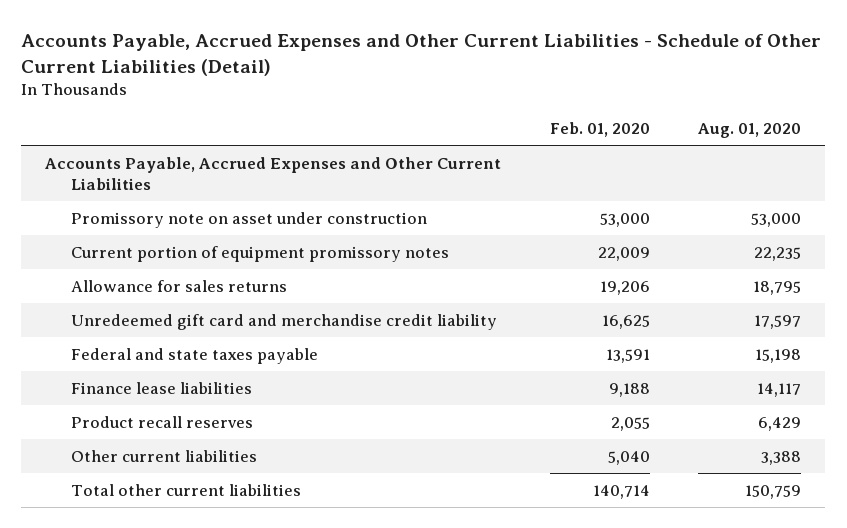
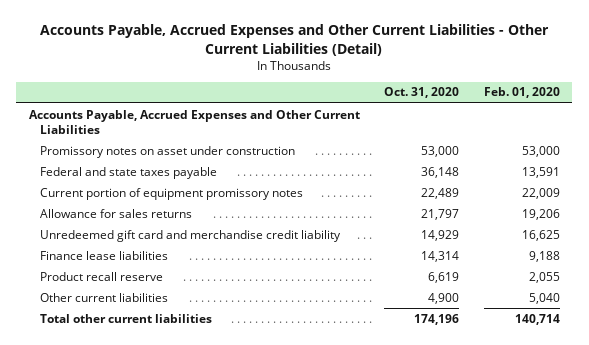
- Accounts Payable, Accrued Expenses and Other Current Liabilities - Schedule of Other Current Liabilities (Detail)
+ Accounts Payable, Accrued Expenses and Other Current Liabilities - Other Current Liabilities (Detail)
- | Feb. 01, 2020 | Aug. 01, 2020
+ | Oct. 31, 2020 | Feb. 01, 2020
- Promissory note on asset under construction | 53,000 | 53,000
+ Promissory notes on asset under construction | 53,000 | 53,000
moved up: Federal and state taxes payable | 36,148 | 13,591
- Product recall reserves | 2,055 | 6,429
+ Product recall reserve | 6,619 | 2,055

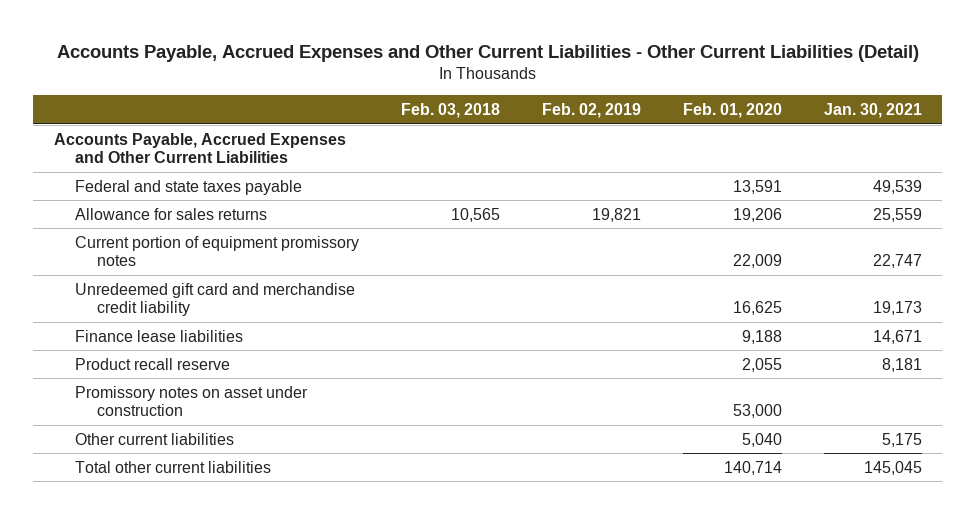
- | Oct. 31, 2020 | Feb. 01, 2020
+ | Feb. 03, 2018 | Feb. 02, 2019 | Feb. 01, 2020 | Jan. 30, 2021
moved down: Current portion of equipment promissory notes | | | 22,009 | 22,747
moved down: Promissory notes on asset under construction | | | 53,000 |

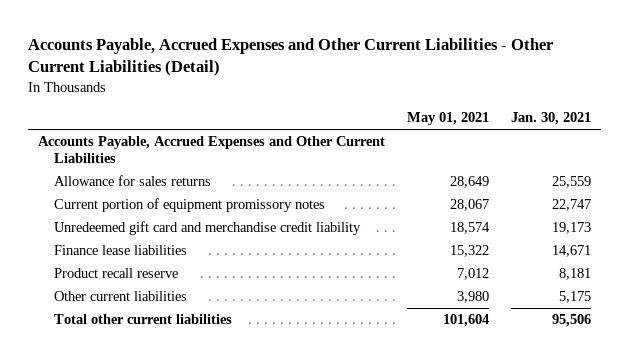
- | Feb. 03, 2018 | Feb. 02, 2019 | Feb. 01, 2020 | Jan. 30, 2021
+ | May 01, 2021 | Jan. 30, 2021
- Federal and state taxes payable | | | 13,591 | 49,539
- Promissory notes on asset under construction | | | 53,000 |
- Total other current liabilities | | | 140,714 | 145,045
+ Total other current liabilities | 101,604 | 95,506

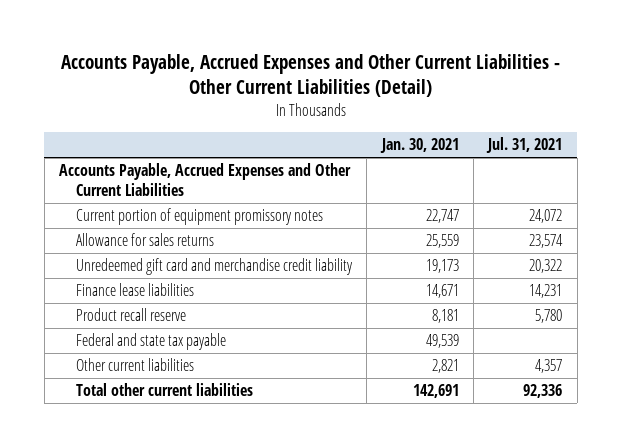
- | May 01, 2021 | Jan. 30, 2021
+ | Jan. 30, 2021 | Jul. 31, 2021
moved down: Allowance for sales returns | 25,559 | 23,574
- Other current liabilities | 3,980 | 5,175
- Total other current liabilities | 101,604 | 95,506
+ Federal and state tax payable | 49,539 |
+ Other current liabilities | 2,821 | 4,357
+ Total other current liabilities | 142,691 | 92,336

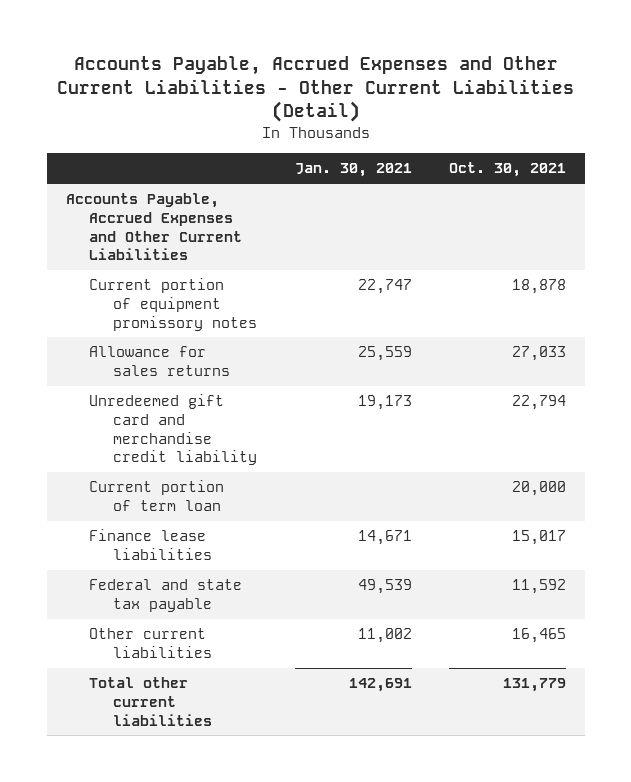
- | Jan. 30, 2021 | Jul. 31, 2021
+ | Jan. 30, 2021 | Oct. 30, 2021
+ Current portion of term loan | | 20,000
- Product recall reserve | 8,181 | 5,780
- Other current liabilities | 2,821 | 4,357
+ Other current liabilities | 11,002 | 16,465

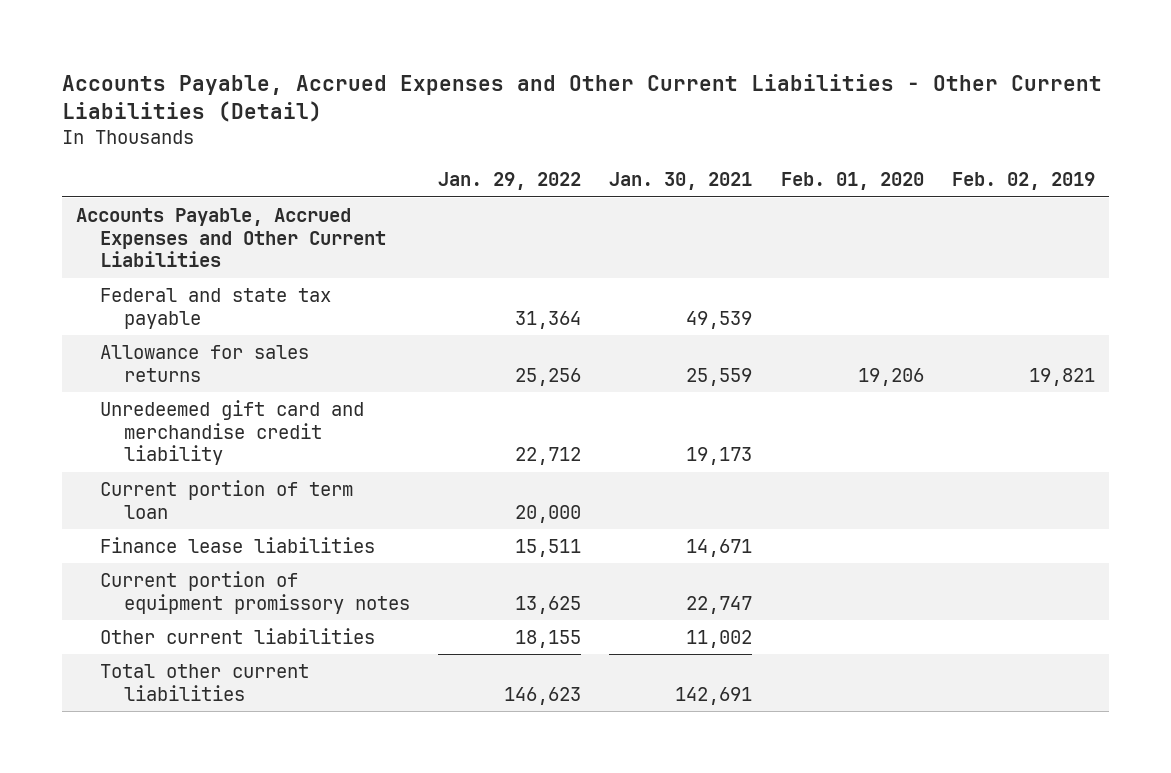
- | Jan. 30, 2021 | Oct. 30, 2021
+ | Jan. 29, 2022 | Jan. 30, 2021 | Feb. 01, 2020 | Feb. 02, 2019
moved up: Federal and state tax payable | 31,364 | 49,539 | |
moved down: Current portion of equipment promissory notes | 13,625 | 22,747 | |

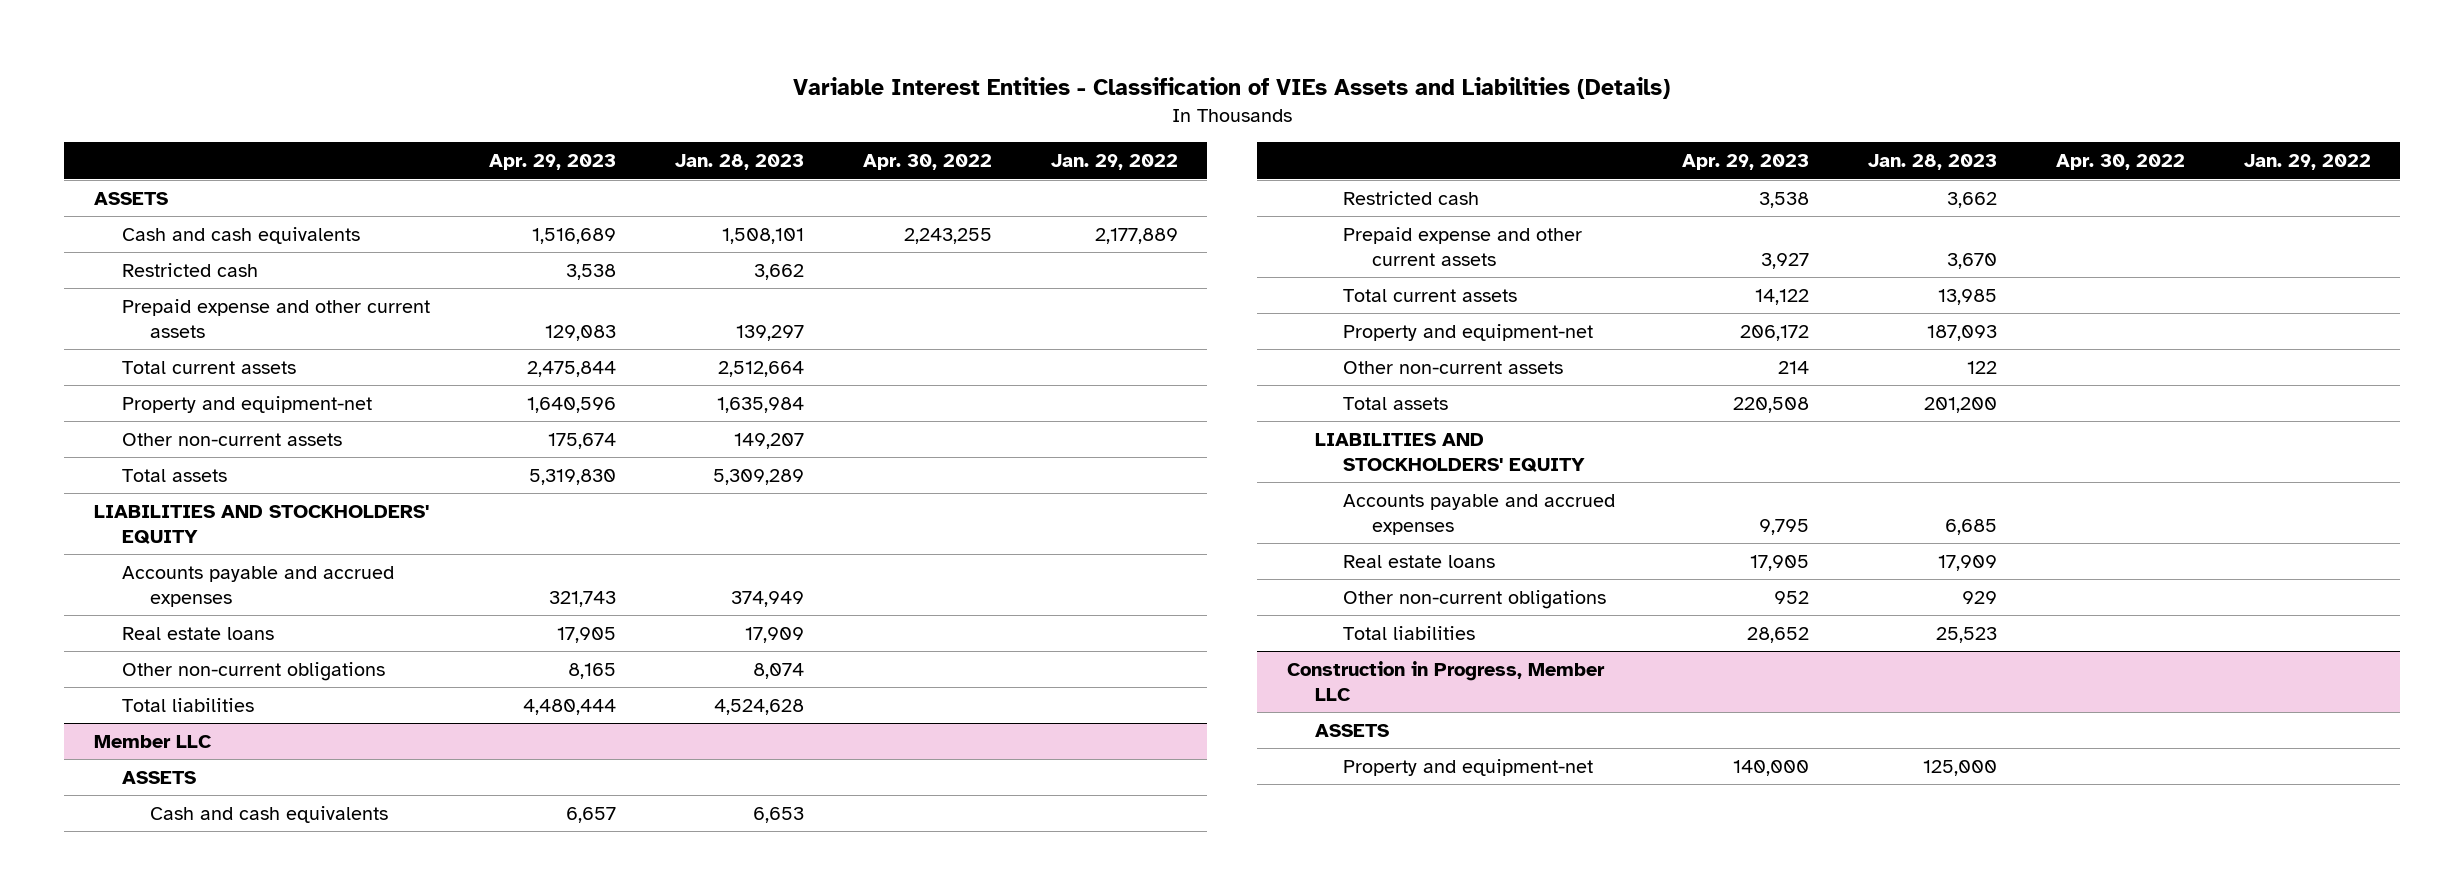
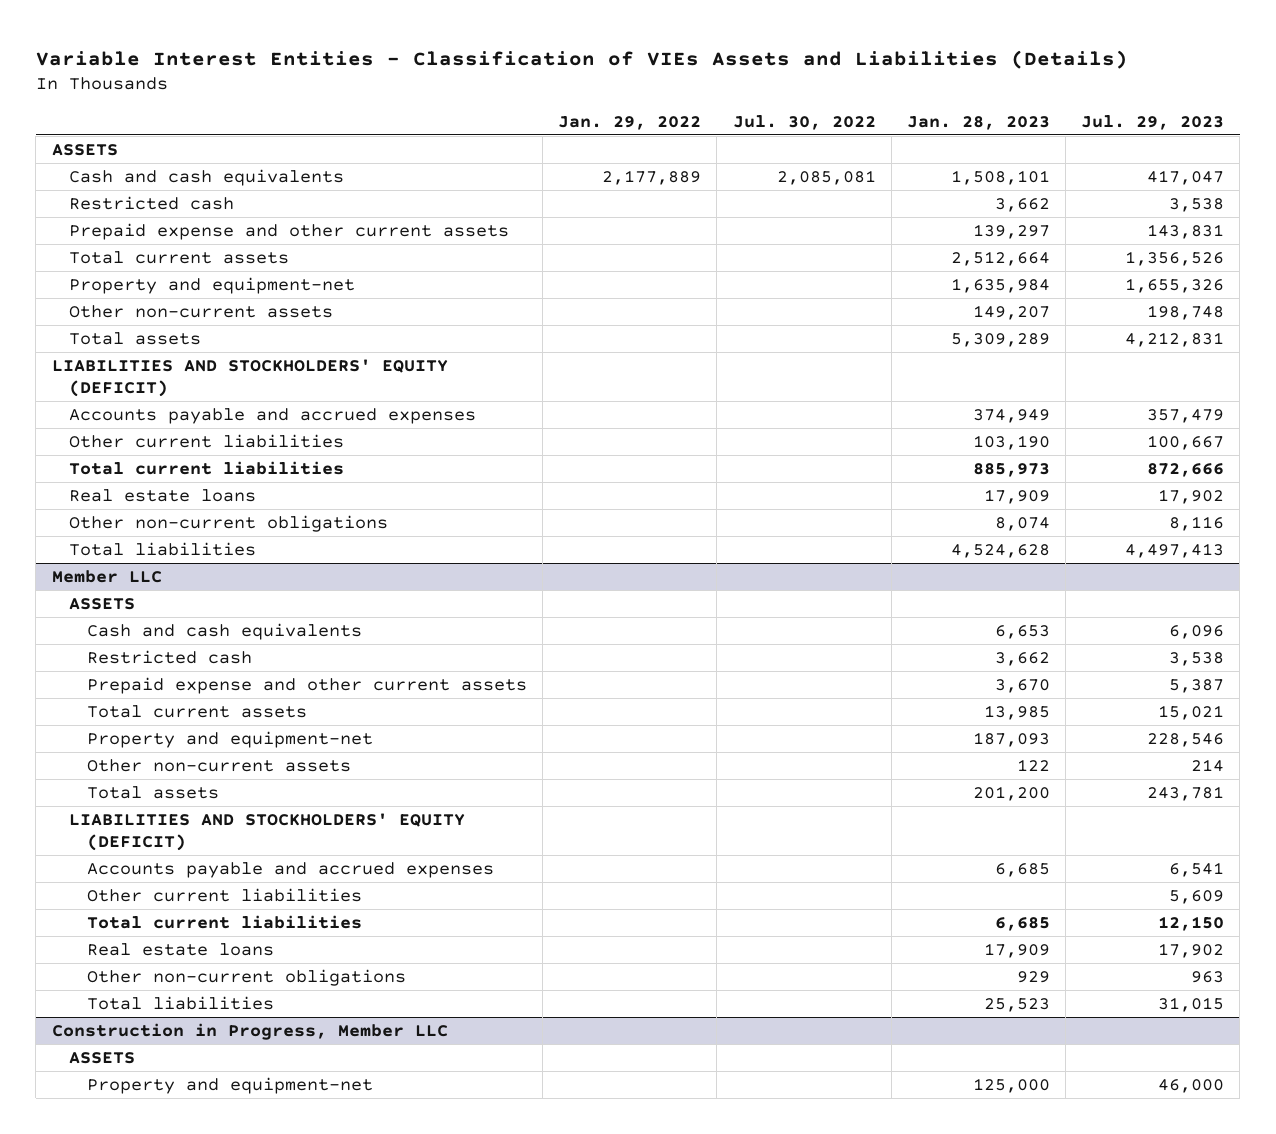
- | Apr. 29, 2023 | Jan. 28, 2023 | Apr. 30, 2022 | Jan. 29, 2022
+ | Jan. 29, 2022 | Jul. 30, 2022 | Jan. 28, 2023 | Jul. 29, 2023
- LIABILITIES AND STOCKHOLDERS' EQUITY
+ LIABILITIES AND STOCKHOLDERS' EQUITY (DEFICIT)
+ Other current liabilities | | | 103,190 | 100,667
+ Total current liabilities | | | 885,973 | 872,666
@ Member LLC
- LIABILITIES AND STOCKHOLDERS' EQUITY
+ LIABILITIES AND STOCKHOLDERS' EQUITY (DEFICIT)
+ Other current liabilities | | | | 5,609
+ Total current liabilities | | | 6,685 | 12,150

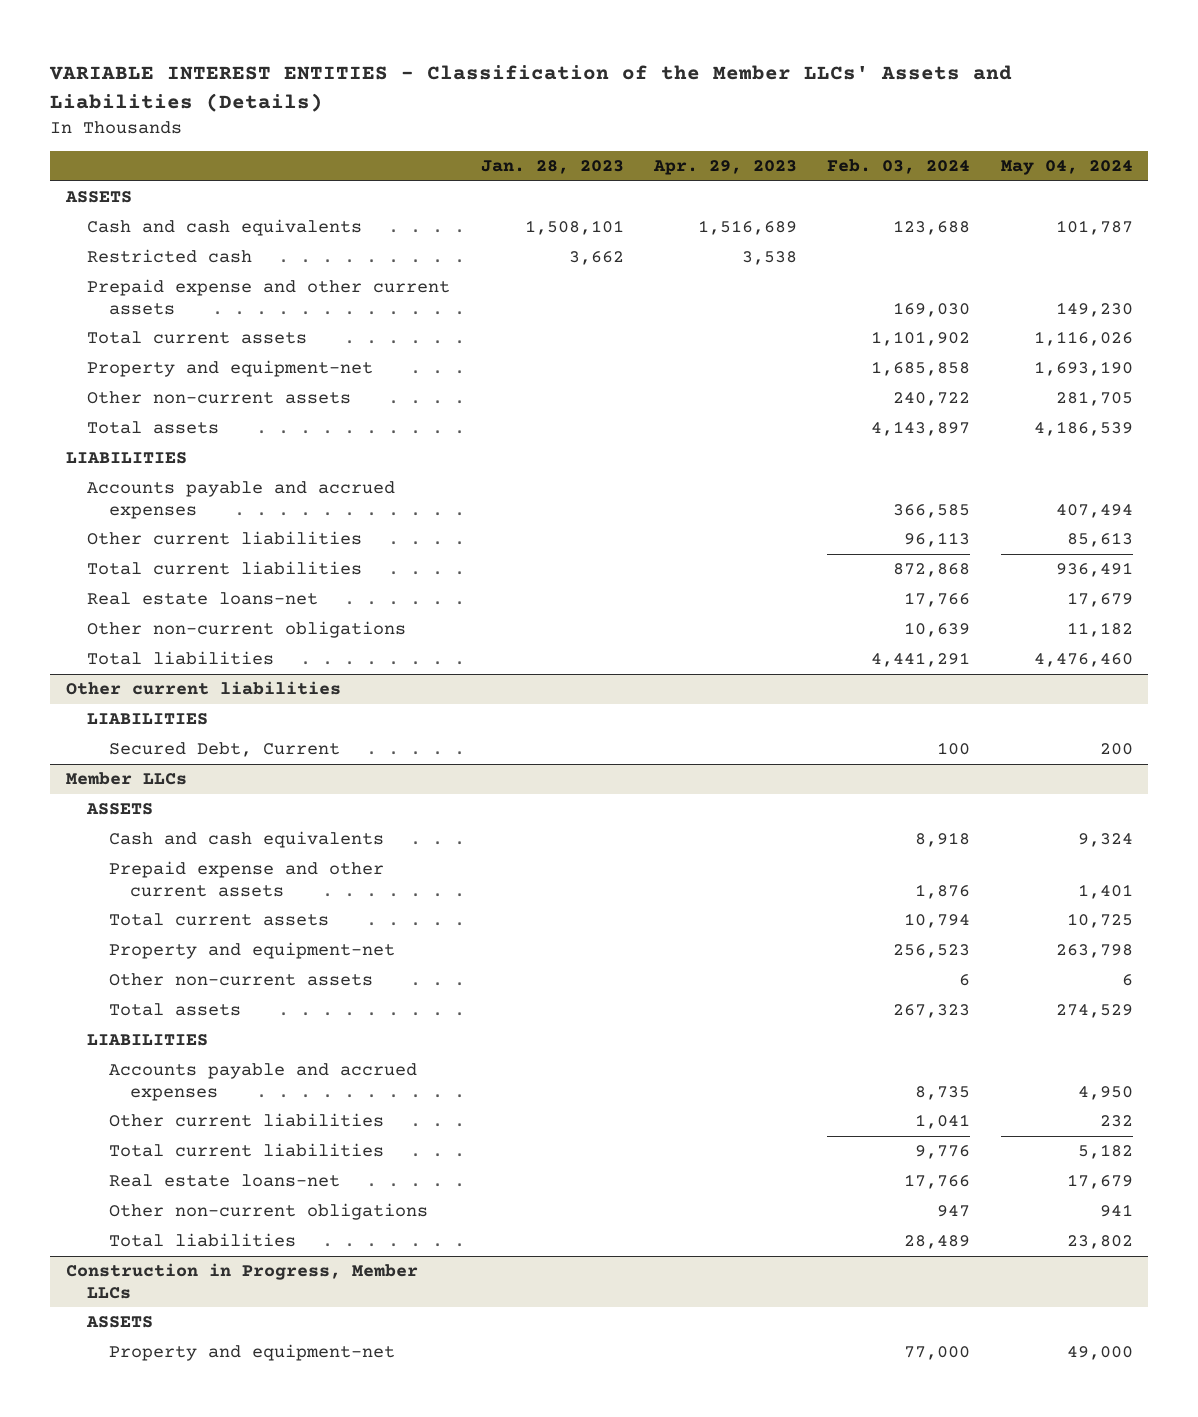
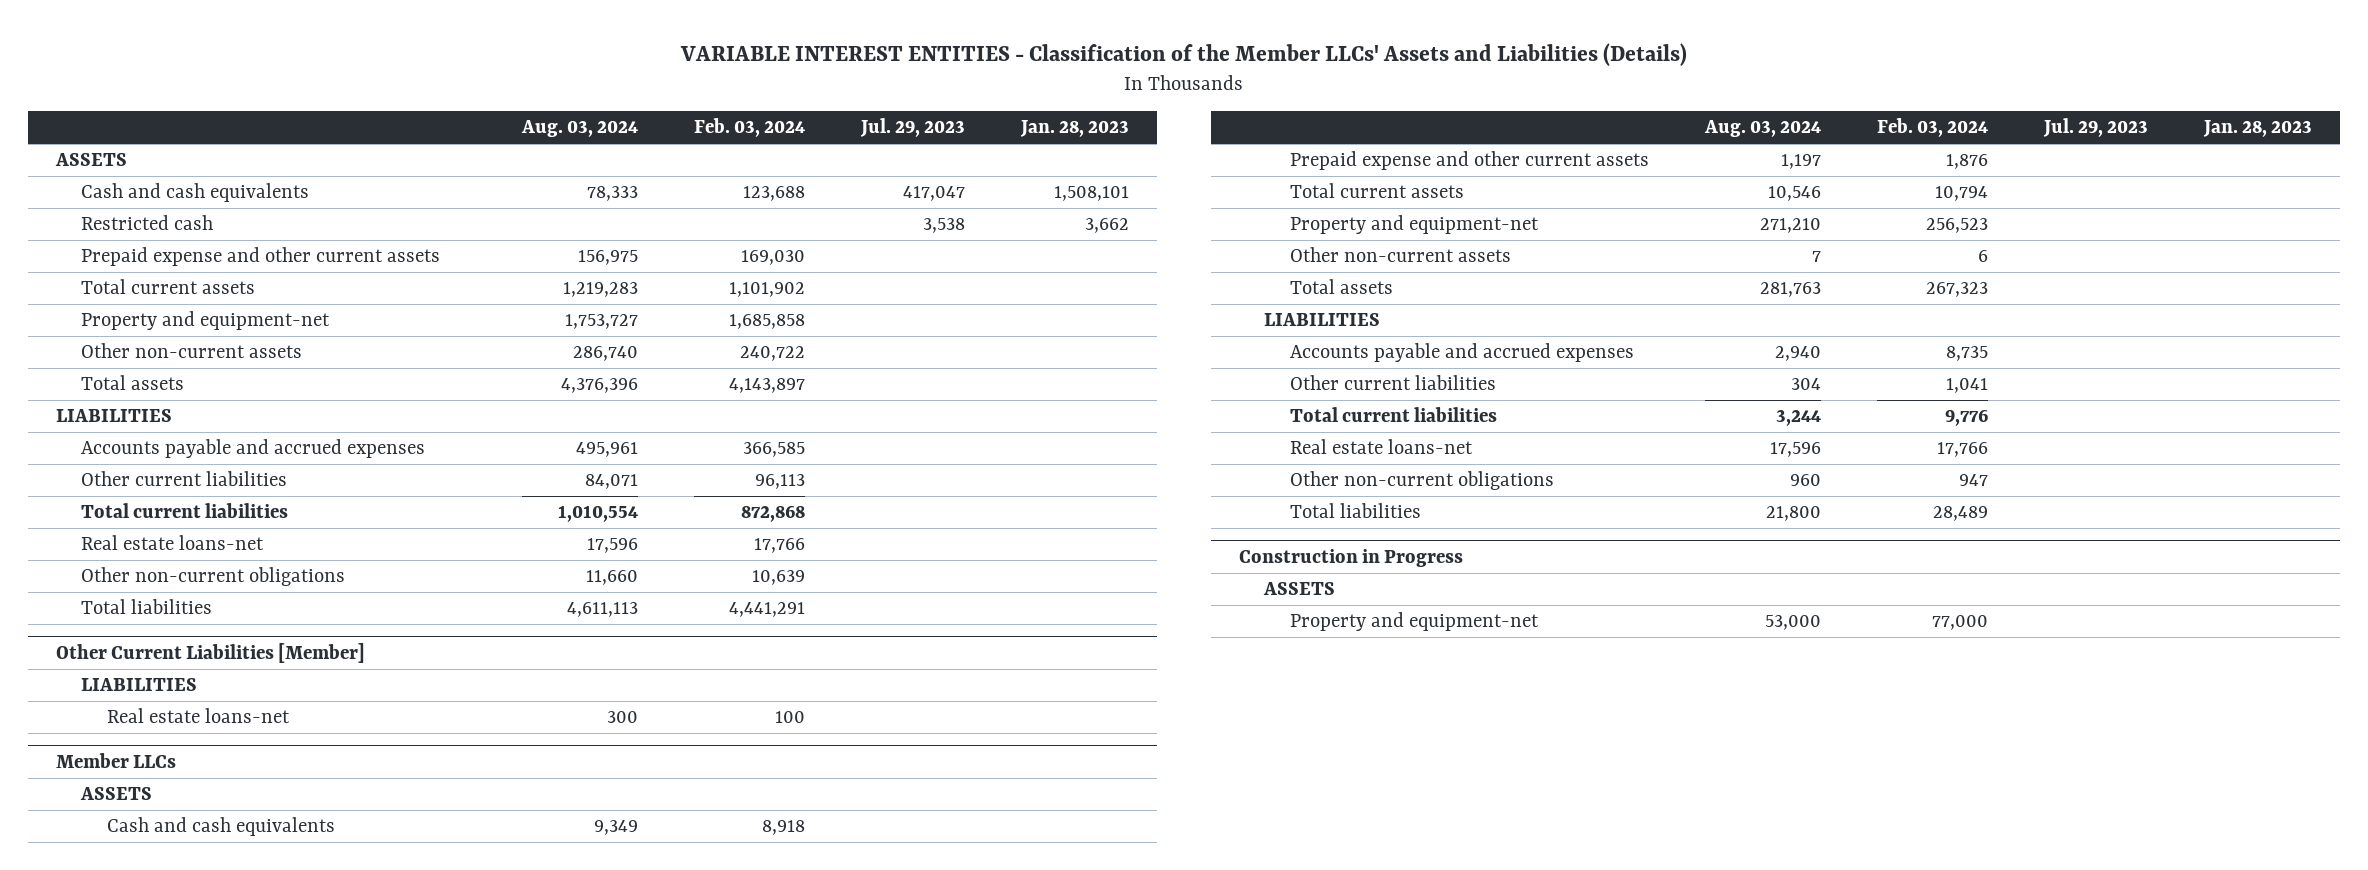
- | Jan. 28, 2023 | Apr. 29, 2023 | Feb. 03, 2024 | May 04, 2024
+ | Aug. 03, 2024 | Feb. 03, 2024 | Jul. 29, 2023 | Jan. 28, 2023
- Other current liabilities
+ Other Current Liabilities [Member]
- Secured Debt, Current | | | 100 | 200
+ Real estate loans-net | 300 | 100 | |
- Construction in Progress, Member LLCs
+ Construction in Progress

